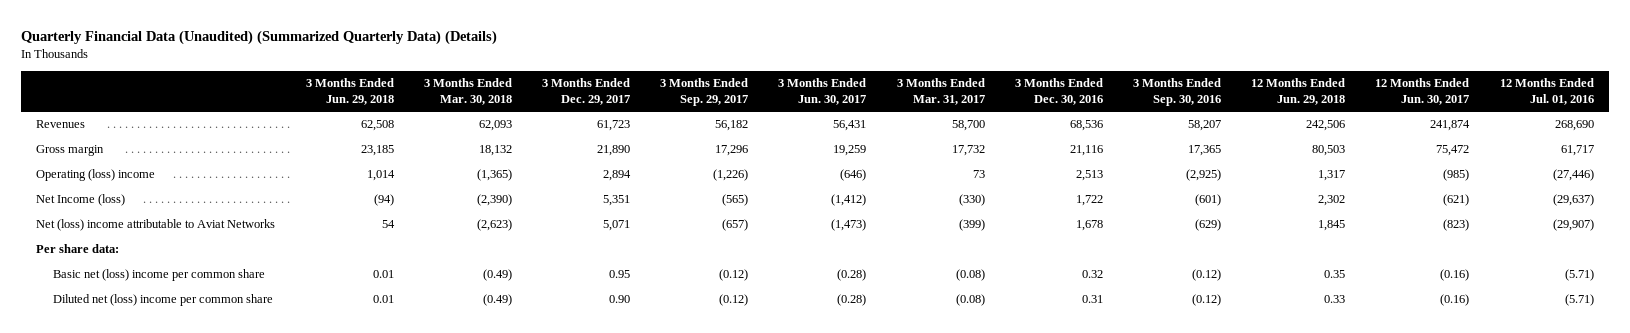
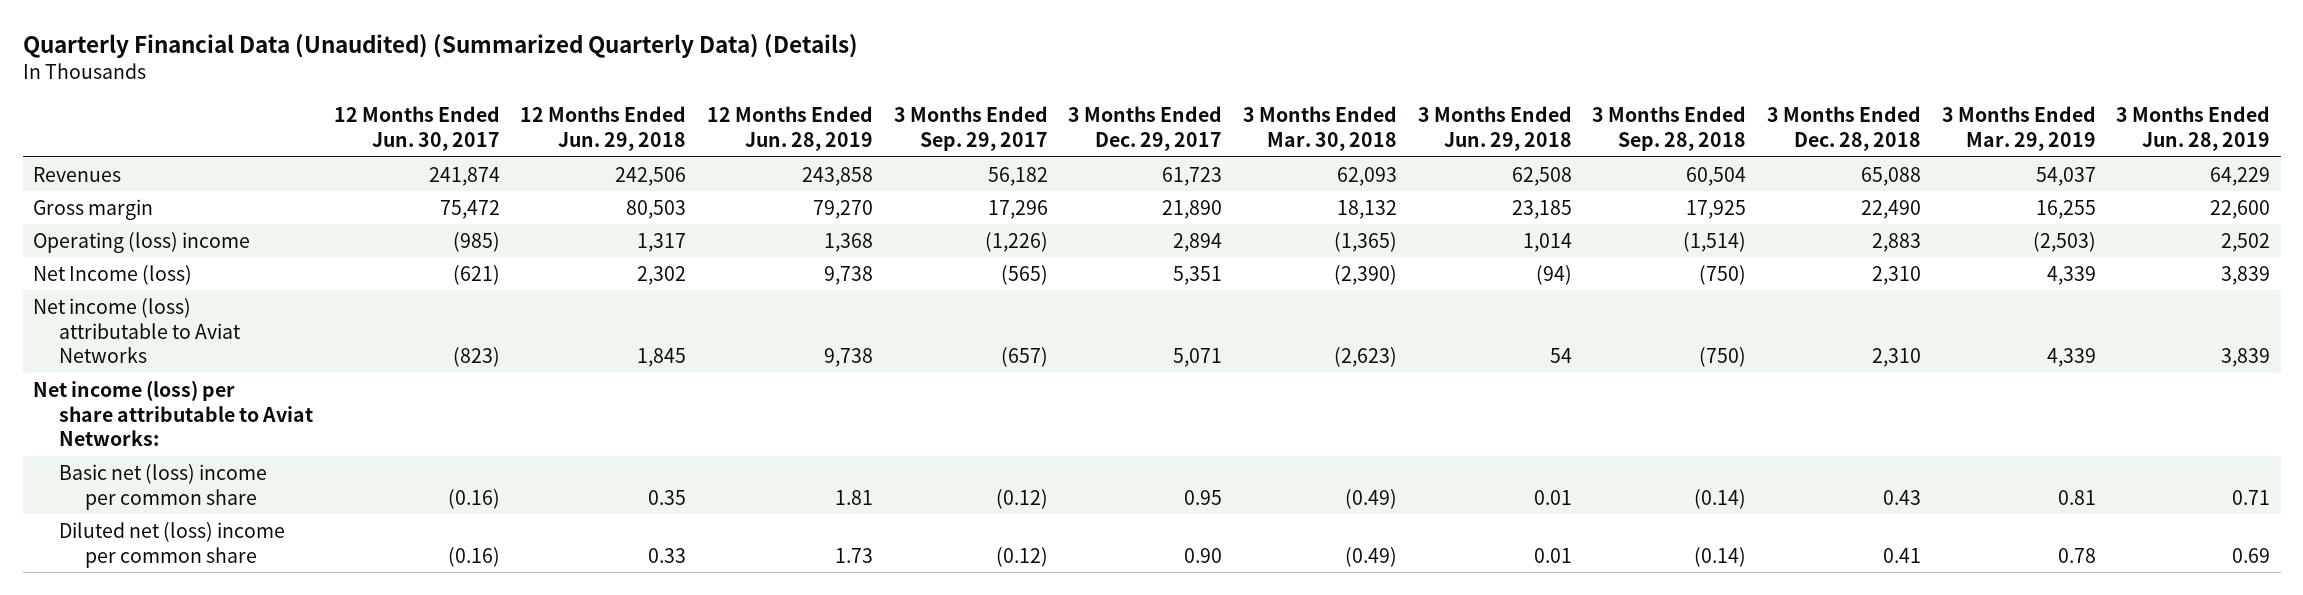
- | 3 Months Ended Jun. 29, 2018 | 3 Months Ended Mar. 30, 2018 | 3 Months Ended Dec. 29, 2017 | 3 Months Ended Sep. 29, 2017 | 3 Months Ended Jun. 30, 2017 | 3 Months Ended Mar. 31, 2017 | 3 Months Ended Dec. 30, 2016 | 3 Months Ended Sep. 30, 2016 | 12 Months Ended Jun. 29, 2018 | 12 Months Ended Jun. 30, 2017 | 12 Months Ended Jul. 01, 2016
+ | 12 Months Ended Jun. 30, 2017 | 12 Months Ended Jun. 29, 2018 | 12 Months Ended Jun. 28, 2019 | 3 Months Ended Sep. 29, 2017 | 3 Months Ended Dec. 29, 2017 | 3 Months Ended Mar. 30, 2018 | 3 Months Ended Jun. 29, 2018 | 3 Months Ended Sep. 28, 2018 | 3 Months Ended Dec. 28, 2018 | 3 Months Ended Mar. 29, 2019 | 3 Months Ended Jun. 28, 2019
- Net (loss) income attributable to Aviat Networks | 54 | (2,623) | 5,071 | (657) | (1,473) | (399) | 1,678 | (629) | 1,845 | (823) | (29,907)
- Per share data:
+ Net income (loss) attributable to Aviat Networks | (823) | 1,845 | 9,738 | (657) | 5,071 | (2,623) | 54 | (750) | 2,310 | 4,339 | 3,839
+ Net income (loss) per share attributable to Aviat Networks:

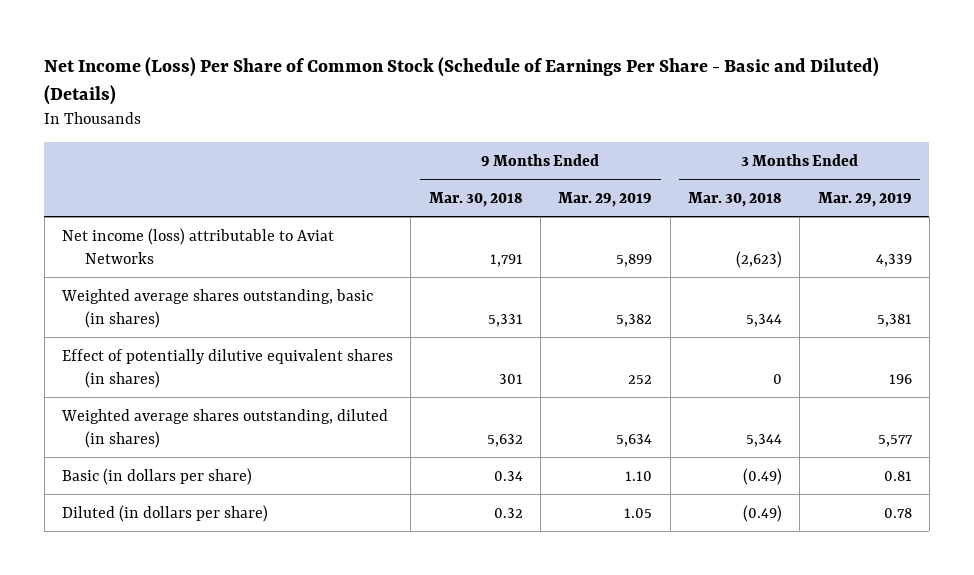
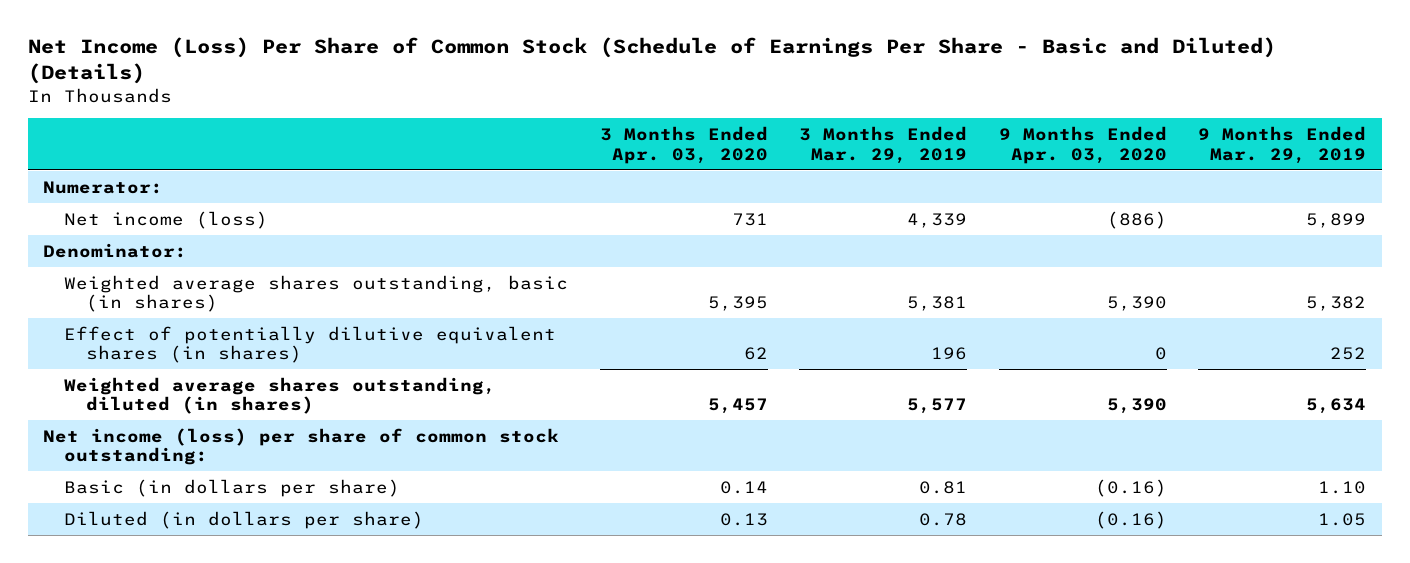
- | 9 Months Ended Mar. 30, 2018 | 9 Months Ended Mar. 29, 2019 | 3 Months Ended Mar. 30, 2018 | 3 Months Ended Mar. 29, 2019
+ | 3 Months Ended Apr. 03, 2020 | 3 Months Ended Mar. 29, 2019 | 9 Months Ended Apr. 03, 2020 | 9 Months Ended Mar. 29, 2019
- Net income (loss) attributable to Aviat Networks | 1,791 | 5,899 | (2,623) | 4,339
+ Numerator:
+ Net income (loss) | 731 | 4,339 | (886) | 5,899
+ Denominator:
+ Net income (loss) per share of common stock outstanding:

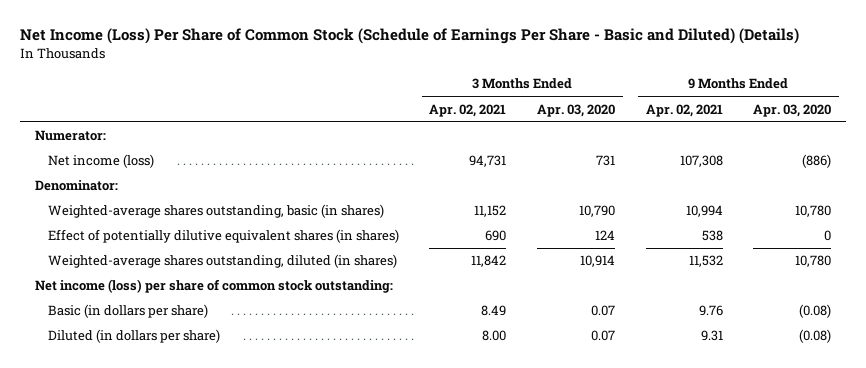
- | 3 Months Ended Apr. 03, 2020 | 3 Months Ended Mar. 29, 2019 | 9 Months Ended Apr. 03, 2020 | 9 Months Ended Mar. 29, 2019
+ | 3 Months Ended Apr. 02, 2021 | 3 Months Ended Apr. 03, 2020 | 9 Months Ended Apr. 02, 2021 | 9 Months Ended Apr. 03, 2020
- Weighted average shares outstanding, basic (in shares) | 5,395 | 5,381 | 5,390 | 5,382
- Effect of potentially dilutive equivalent shares (in shares) | 62 | 196 | 0 | 252
- Weighted average shares outstanding, diluted (in shares) | 5,457 | 5,577 | 5,390 | 5,634
+ Weighted-average shares outstanding, basic (in shares) | 11,152 | 10,790 | 10,994 | 10,780
+ Effect of potentially dilutive equivalent shares (in shares) | 690 | 124 | 538 | 0
+ Weighted-average shares outstanding, diluted (in shares) | 11,842 | 10,914 | 11,532 | 10,780
- Basic (in dollars per share) | 0.14 | 0.81 | (0.16) | 1.10
- Diluted (in dollars per share) | 0.13 | 0.78 | (0.16) | 1.05
+ Basic (in dollars per share) | 8.49 | 0.07 | 9.76 | (0.08)
+ Diluted (in dollars per share) | 8.00 | 0.07 | 9.31 | (0.08)

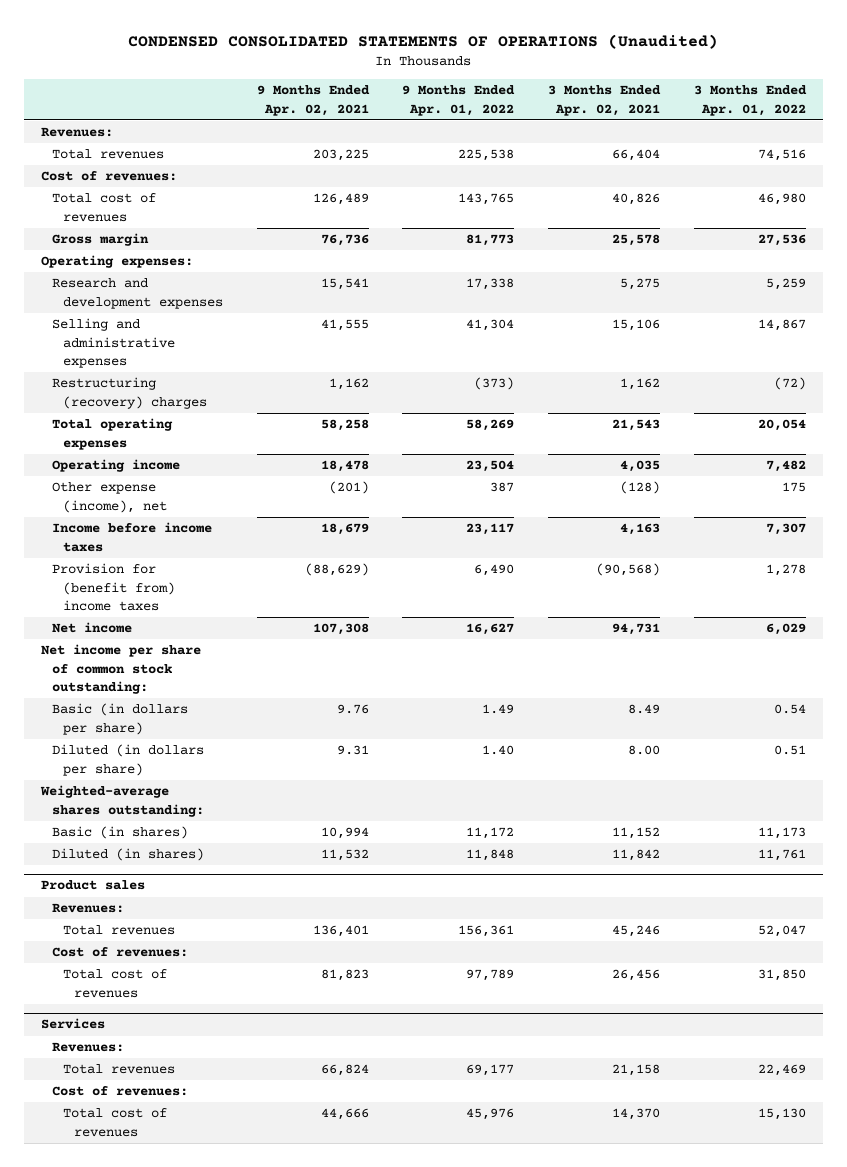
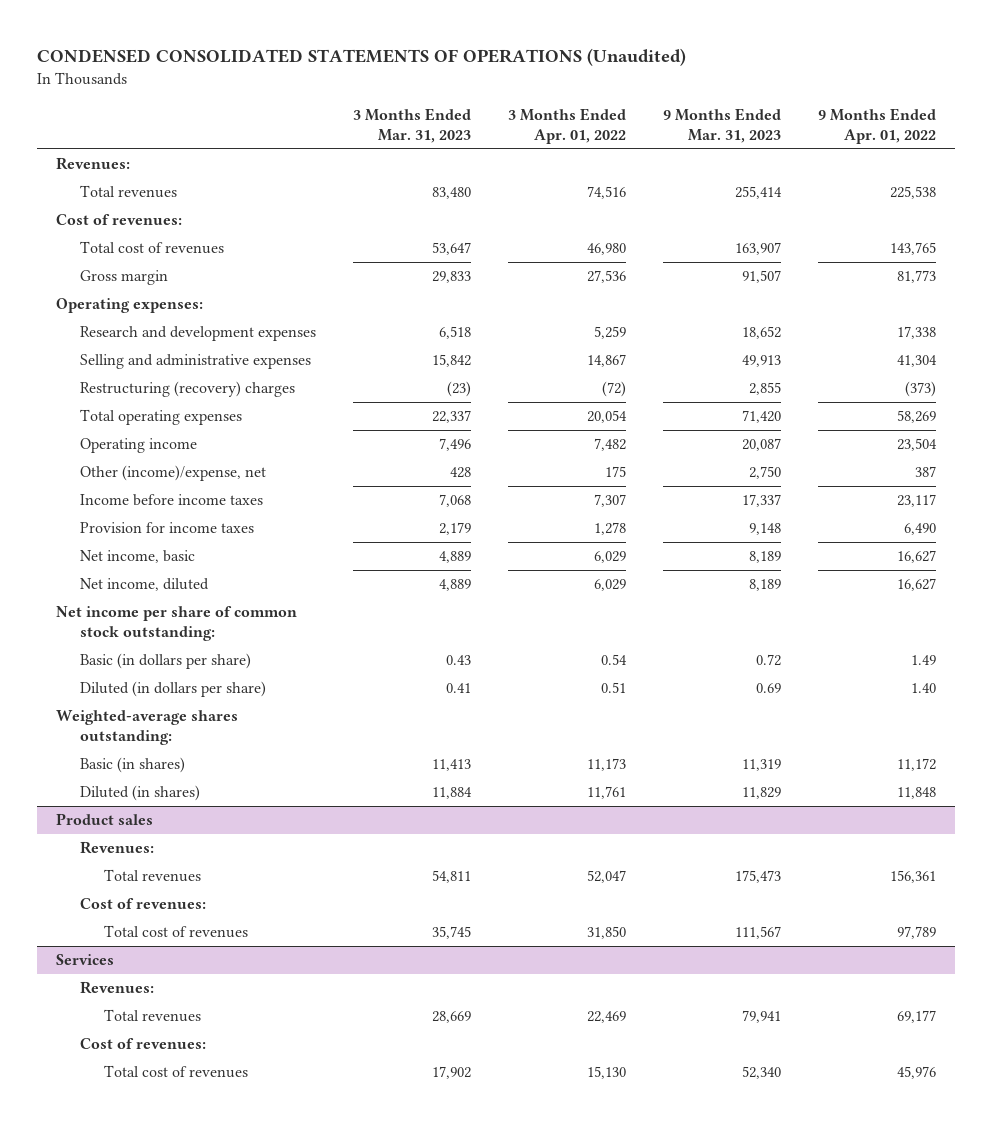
- | 9 Months Ended Apr. 02, 2021 | 9 Months Ended Apr. 01, 2022 | 3 Months Ended Apr. 02, 2021 | 3 Months Ended Apr. 01, 2022
+ | 3 Months Ended Mar. 31, 2023 | 3 Months Ended Apr. 01, 2022 | 9 Months Ended Mar. 31, 2023 | 9 Months Ended Apr. 01, 2022
- Other expense (income), net | (201) | 387 | (128) | 175
+ Other (income)/expense, net | 428 | 175 | 2,750 | 387
- Provision for (benefit from) income taxes | (88,629) | 6,490 | (90,568) | 1,278
- Net income | 107,308 | 16,627 | 94,731 | 6,029
+ Provision for income taxes | 2,179 | 1,278 | 9,148 | 6,490
+ Net income, basic | 4,889 | 6,029 | 8,189 | 16,627
+ Net income, diluted | 4,889 | 6,029 | 8,189 | 16,627

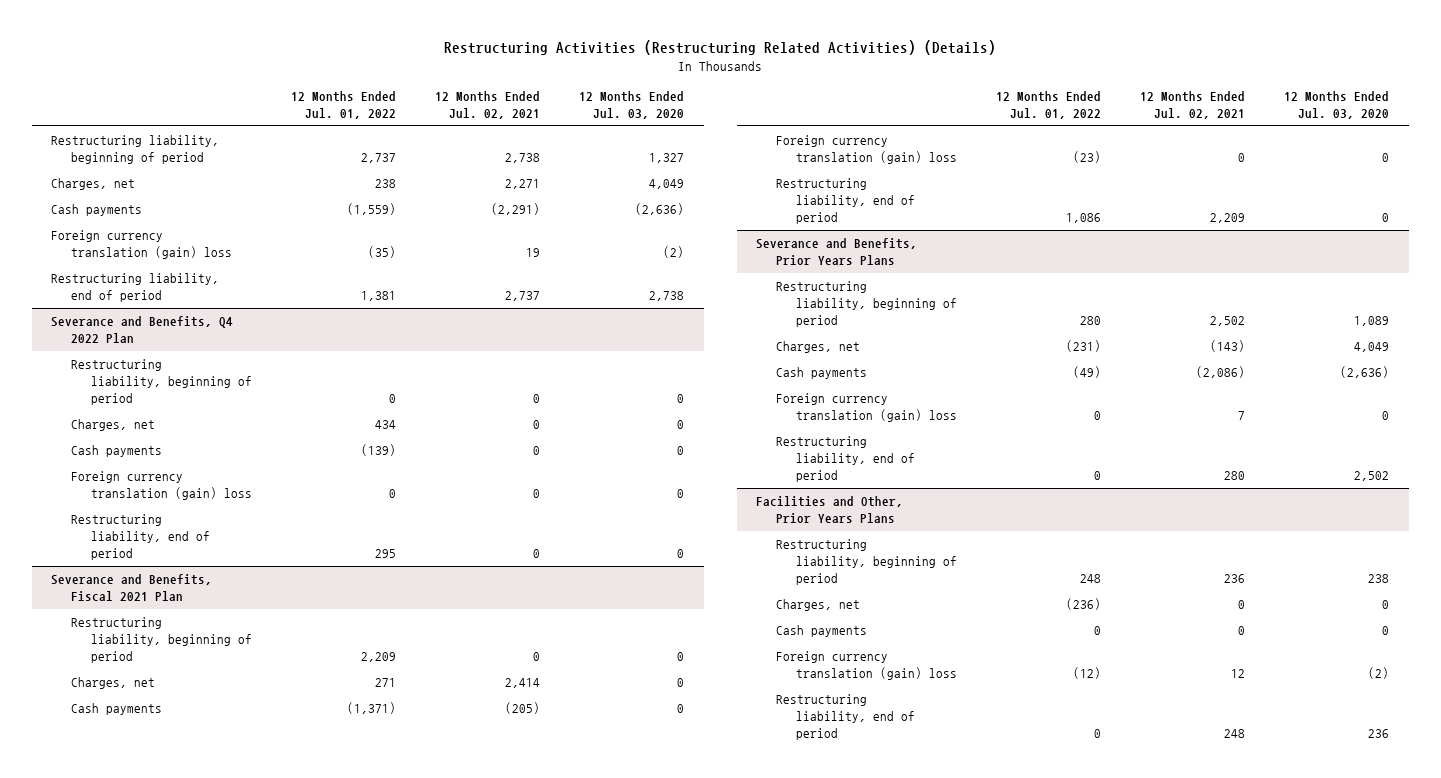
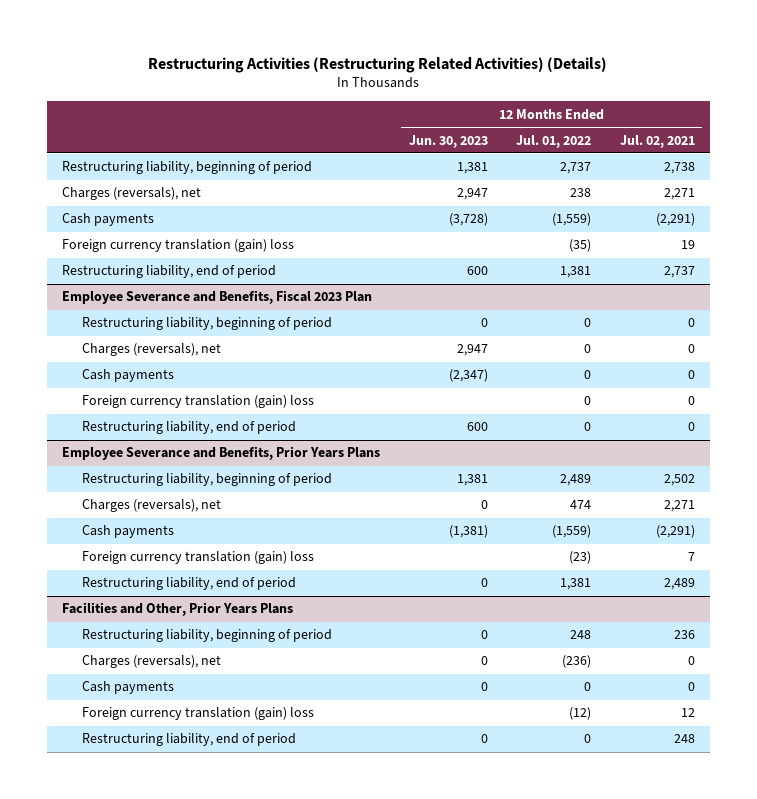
- | 12 Months Ended Jul. 01, 2022 | 12 Months Ended Jul. 02, 2021 | 12 Months Ended Jul. 03, 2020
+ | 12 Months Ended Jun. 30, 2023 | 12 Months Ended Jul. 01, 2022 | 12 Months Ended Jul. 02, 2021
- Charges, net | 238 | 2,271 | 4,049
+ Charges (reversals), net | 2,947 | 238 | 2,271
- Severance and Benefits, Q4 2022 Plan
+ Employee Severance and Benefits, Fiscal 2023 Plan
- Charges, net | 434 | 0 | 0
- Cash payments | (139) | 0 | 0
+ Charges (reversals), net | 2,947 | 0 | 0
+ Cash payments | (2,347) | 0 | 0
- Restructuring liability, end of period | 295 | 0 | 0
- Severance and Benefits, Fiscal 2021 Plan
- Restructuring liability, beginning of period | 2,209 | 0 | 0
- Charges, net | 271 | 2,414 | 0
- Cash payments | (1,371) | (205) | 0
- Foreign currency translation (gain) loss | (23) | 0 | 0
- Restructuring liability, end of period | 1,086 | 2,209 | 0
- Severance and Benefits, Prior Years Plans
- Restructuring liability, beginning of period | 280 | 2,502 | 1,089
- Charges, net | (231) | (143) | 4,049
- Cash payments | (49) | (2,086) | (2,636)
- Foreign currency translation (gain) loss | 0 | 7 | 0
- Restructuring liability, end of period | 0 | 280 | 2,502
+ Restructuring liability, end of period | 600 | 0 | 0
+ Employee Severance and Benefits, Prior Years Plans
+ Restructuring liability, beginning of period | 1,381 | 2,489 | 2,502
+ Charges (reversals), net | 0 | 474 | 2,271
+ Cash payments | (1,381) | (1,559) | (2,291)
+ Foreign currency translation (gain) loss | | (23) | 7
+ Restructuring liability, end of period | 0 | 1,381 | 2,489
@ Facilities and Other, Prior Years Plans
- Charges, net | (236) | 0 | 0
+ Charges (reversals), net | 0 | (236) | 0

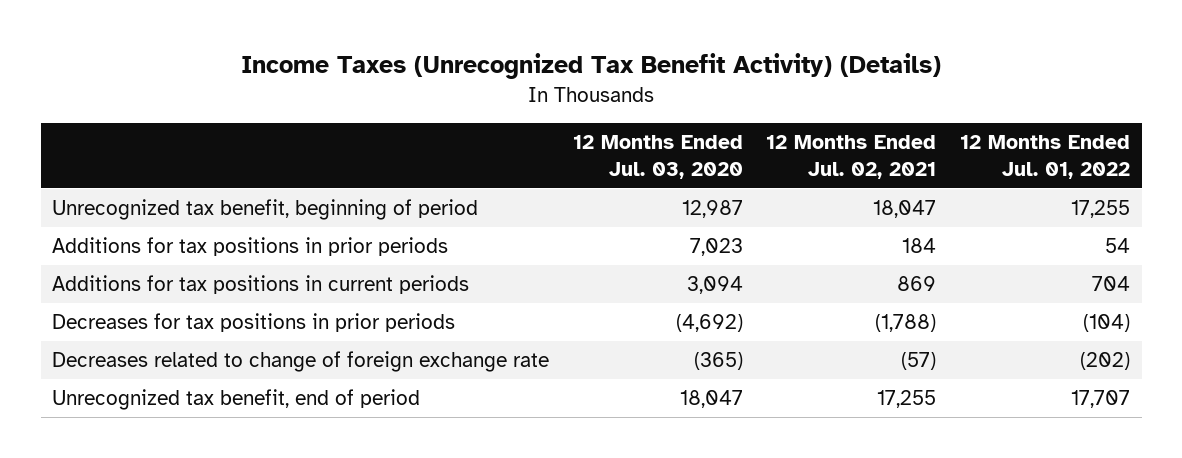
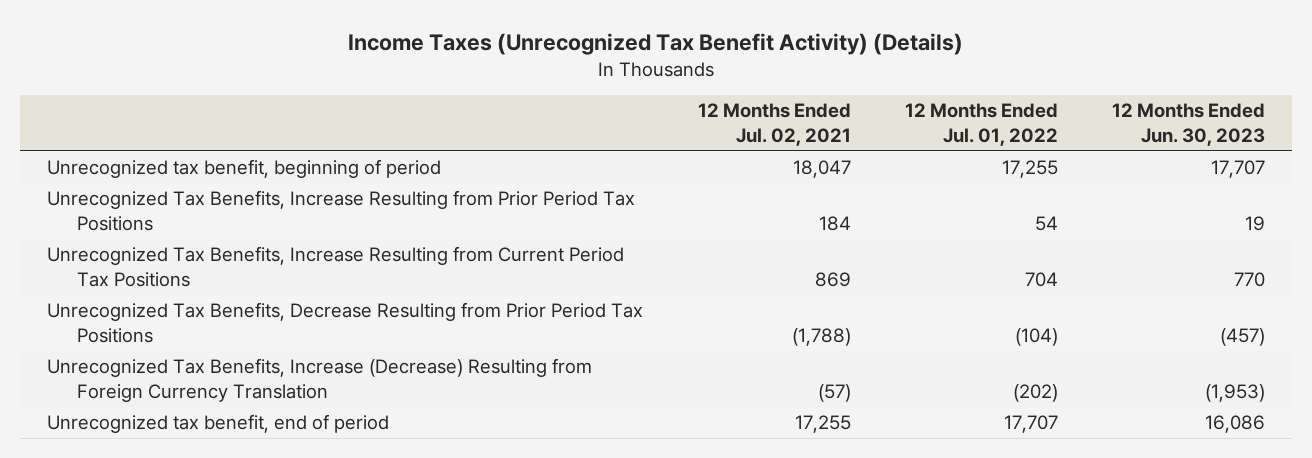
- | 12 Months Ended Jul. 03, 2020 | 12 Months Ended Jul. 02, 2021 | 12 Months Ended Jul. 01, 2022
+ | 12 Months Ended Jul. 02, 2021 | 12 Months Ended Jul. 01, 2022 | 12 Months Ended Jun. 30, 2023
- Additions for tax positions in prior periods | 7,023 | 184 | 54
- Additions for tax positions in current periods | 3,094 | 869 | 704
- Decreases for tax positions in prior periods | (4,692) | (1,788) | (104)
- Decreases related to change of foreign exchange rate | (365) | (57) | (202)
+ Unrecognized Tax Benefits, Increase Resulting from Prior Period Tax Positions | 184 | 54 | 19
+ Unrecognized Tax Benefits, Increase Resulting from Current Period Tax Positions | 869 | 704 | 770
+ Unrecognized Tax Benefits, Decrease Resulting from Prior Period Tax Positions | (1,788) | (104) | (457)
+ Unrecognized Tax Benefits, Increase (Decrease) Resulting from Foreign Currency Translation | (57) | (202) | (1,953)

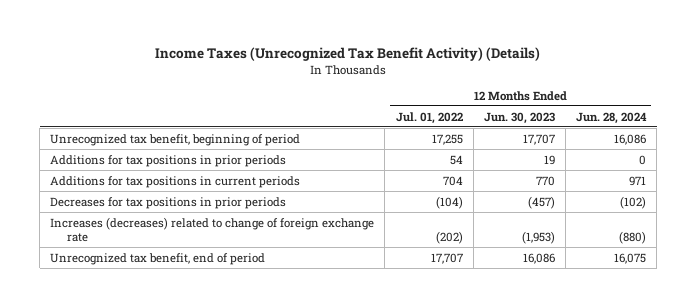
- | 12 Months Ended Jul. 02, 2021 | 12 Months Ended Jul. 01, 2022 | 12 Months Ended Jun. 30, 2023
+ | 12 Months Ended Jul. 01, 2022 | 12 Months Ended Jun. 30, 2023 | 12 Months Ended Jun. 28, 2024
- Unrecognized Tax Benefits, Increase Resulting from Prior Period Tax Positions | 184 | 54 | 19
- Unrecognized Tax Benefits, Increase Resulting from Current Period Tax Positions | 869 | 704 | 770
- Unrecognized Tax Benefits, Decrease Resulting from Prior Period Tax Positions | (1,788) | (104) | (457)
- Unrecognized Tax Benefits, Increase (Decrease) Resulting from Foreign Currency Translation | (57) | (202) | (1,953)
+ Additions for tax positions in prior periods | 54 | 19 | 0
+ Additions for tax positions in current periods | 704 | 770 | 971
+ Decreases for tax positions in prior periods | (104) | (457) | (102)
+ Increases (decreases) related to change of foreign exchange rate | (202) | (1,953) | (880)

